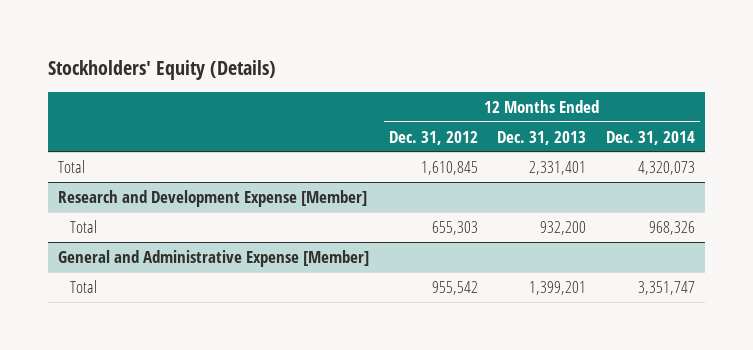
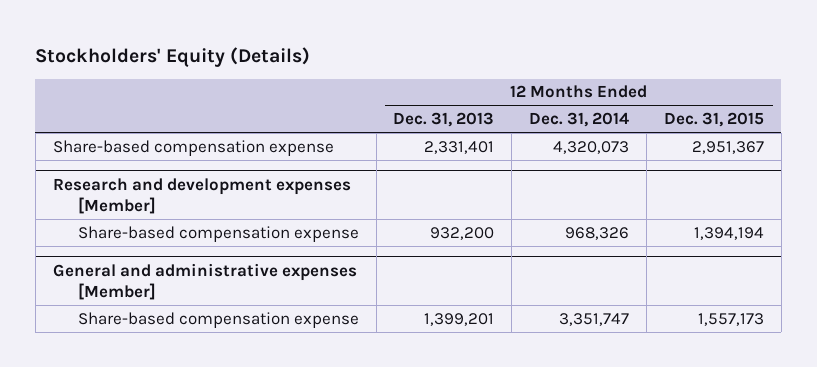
- | 12 Months Ended Dec. 31, 2012 | 12 Months Ended Dec. 31, 2013 | 12 Months Ended Dec. 31, 2014
+ | 12 Months Ended Dec. 31, 2013 | 12 Months Ended Dec. 31, 2014 | 12 Months Ended Dec. 31, 2015
- Total | 1,610,845 | 2,331,401 | 4,320,073
- Research and Development Expense [Member]
- Total | 655,303 | 932,200 | 968,326
- General and Administrative Expense [Member]
- Total | 955,542 | 1,399,201 | 3,351,747
+ Share-based compensation expense | 2,331,401 | 4,320,073 | 2,951,367
+ Research and development expenses [Member]
+ Share-based compensation expense | 932,200 | 968,326 | 1,394,194
+ General and administrative expenses [Member]
+ Share-based compensation expense | 1,399,201 | 3,351,747 | 1,557,173

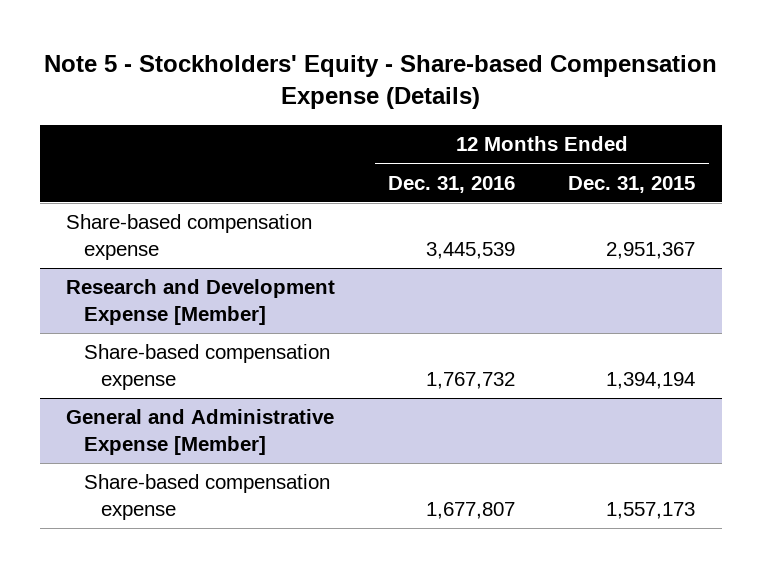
- Stockholders' Equity (Details)
+ Note 5 - Stockholders' Equity - Share-based Compensation Expense (Details)
- | 12 Months Ended Dec. 31, 2013 | 12 Months Ended Dec. 31, 2014 | 12 Months Ended Dec. 31, 2015
+ | 12 Months Ended Dec. 31, 2016 | 12 Months Ended Dec. 31, 2015
- Research and development expenses [Member]
+ Research and Development Expense [Member]
- General and administrative expenses [Member]
+ General and Administrative Expense [Member]

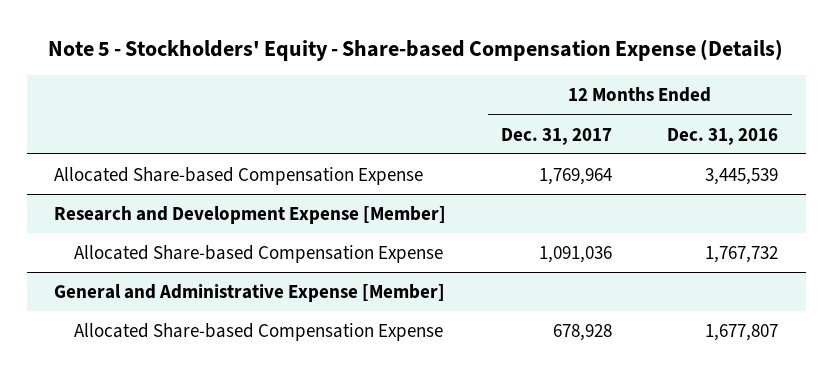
- | 12 Months Ended Dec. 31, 2016 | 12 Months Ended Dec. 31, 2015
+ | 12 Months Ended Dec. 31, 2017 | 12 Months Ended Dec. 31, 2016
- Share-based compensation expense | 3,445,539 | 2,951,367
+ Allocated Share-based Compensation Expense | 1,769,964 | 3,445,539
@ Research and Development Expense [Member]
- Share-based compensation expense | 1,767,732 | 1,394,194
+ Allocated Share-based Compensation Expense | 1,091,036 | 1,767,732
@ General and Administrative Expense [Member]
- Share-based compensation expense | 1,677,807 | 1,557,173
+ Allocated Share-based Compensation Expense | 678,928 | 1,677,807

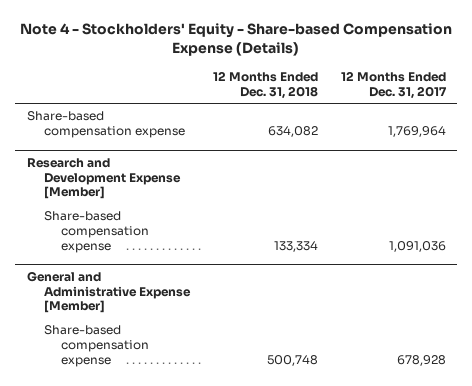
- Note 5 - Stockholders' Equity - Share-based Compensation Expense (Details)
+ Note 4 - Stockholders' Equity - Share-based Compensation Expense (Details)
- | 12 Months Ended Dec. 31, 2017 | 12 Months Ended Dec. 31, 2016
+ | 12 Months Ended Dec. 31, 2018 | 12 Months Ended Dec. 31, 2017
- Allocated Share-based Compensation Expense | 1,769,964 | 3,445,539
+ Share-based compensation expense | 634,082 | 1,769,964
@ Research and Development Expense [Member]
- Allocated Share-based Compensation Expense | 1,091,036 | 1,767,732
+ Share-based compensation expense | 133,334 | 1,091,036
@ General and Administrative Expense [Member]
- Allocated Share-based Compensation Expense | 678,928 | 1,677,807
+ Share-based compensation expense | 500,748 | 678,928

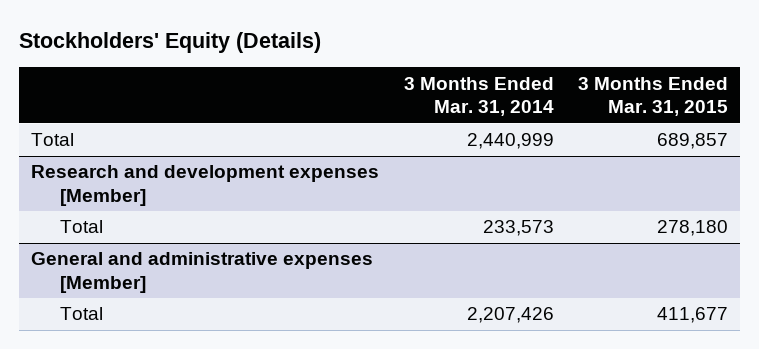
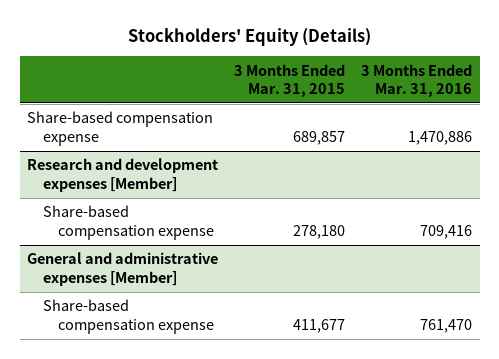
- | 3 Months Ended Mar. 31, 2014 | 3 Months Ended Mar. 31, 2015
+ | 3 Months Ended Mar. 31, 2015 | 3 Months Ended Mar. 31, 2016
- Total | 2,440,999 | 689,857
+ Share-based compensation expense | 689,857 | 1,470,886
@ Research and development expenses [Member]
- Total | 233,573 | 278,180
+ Share-based compensation expense | 278,180 | 709,416
@ General and administrative expenses [Member]
- Total | 2,207,426 | 411,677
+ Share-based compensation expense | 411,677 | 761,470

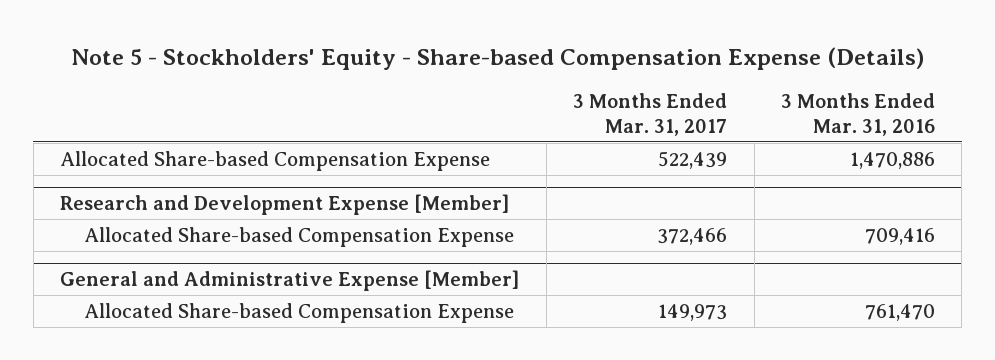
- Stockholders' Equity (Details)
+ Note 5 - Stockholders' Equity - Share-based Compensation Expense (Details)
- | 3 Months Ended Mar. 31, 2015 | 3 Months Ended Mar. 31, 2016
+ | 3 Months Ended Mar. 31, 2017 | 3 Months Ended Mar. 31, 2016
- Share-based compensation expense | 689,857 | 1,470,886
- Research and development expenses [Member]
- Share-based compensation expense | 278,180 | 709,416
- General and administrative expenses [Member]
- Share-based compensation expense | 411,677 | 761,470
+ Allocated Share-based Compensation Expense | 522,439 | 1,470,886
+ Research and Development Expense [Member]
+ Allocated Share-based Compensation Expense | 372,466 | 709,416
+ General and Administrative Expense [Member]
+ Allocated Share-based Compensation Expense | 149,973 | 761,470

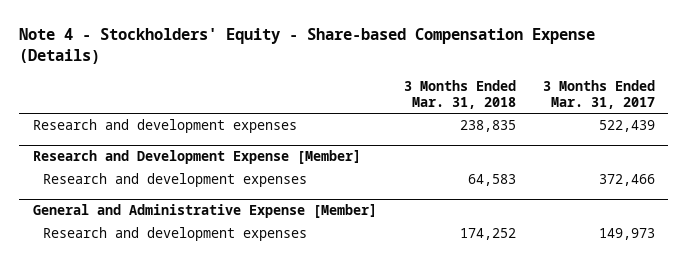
- Note 5 - Stockholders' Equity - Share-based Compensation Expense (Details)
+ Note 4 - Stockholders' Equity - Share-based Compensation Expense (Details)
- | 3 Months Ended Mar. 31, 2017 | 3 Months Ended Mar. 31, 2016
+ | 3 Months Ended Mar. 31, 2018 | 3 Months Ended Mar. 31, 2017
- Allocated Share-based Compensation Expense | 522,439 | 1,470,886
+ Research and development expenses | 238,835 | 522,439
@ Research and Development Expense [Member]
- Allocated Share-based Compensation Expense | 372,466 | 709,416
+ Research and development expenses | 64,583 | 372,466
@ General and Administrative Expense [Member]
- Allocated Share-based Compensation Expense | 149,973 | 761,470
+ Research and development expenses | 174,252 | 149,973

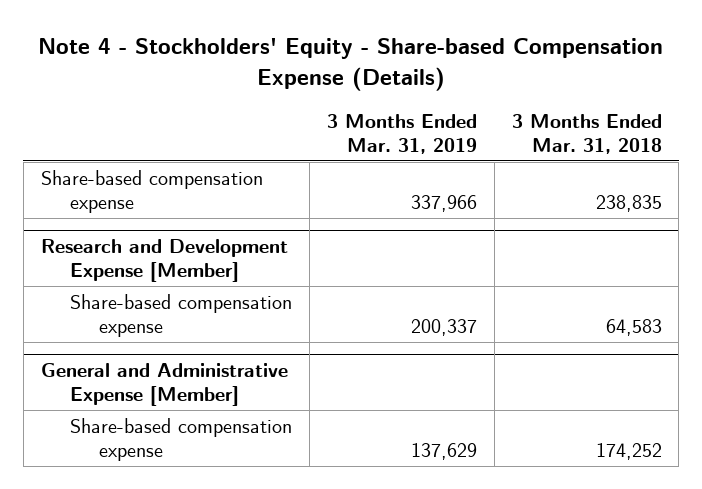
- | 3 Months Ended Mar. 31, 2018 | 3 Months Ended Mar. 31, 2017
+ | 3 Months Ended Mar. 31, 2019 | 3 Months Ended Mar. 31, 2018
- Research and development expenses | 238,835 | 522,439
+ Share-based compensation expense | 337,966 | 238,835
@ Research and Development Expense [Member]
- Research and development expenses | 64,583 | 372,466
+ Share-based compensation expense | 200,337 | 64,583
@ General and Administrative Expense [Member]
- Research and development expenses | 174,252 | 149,973
+ Share-based compensation expense | 137,629 | 174,252

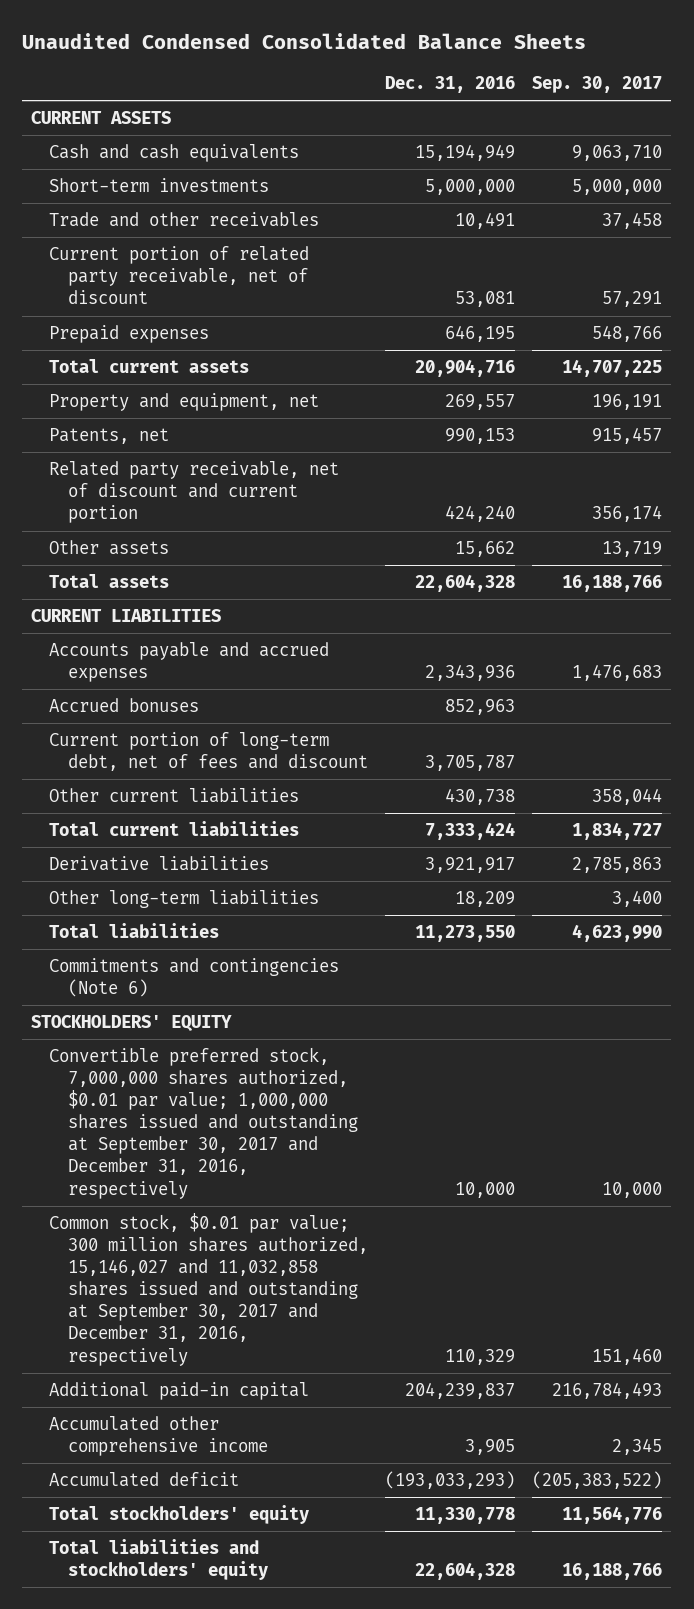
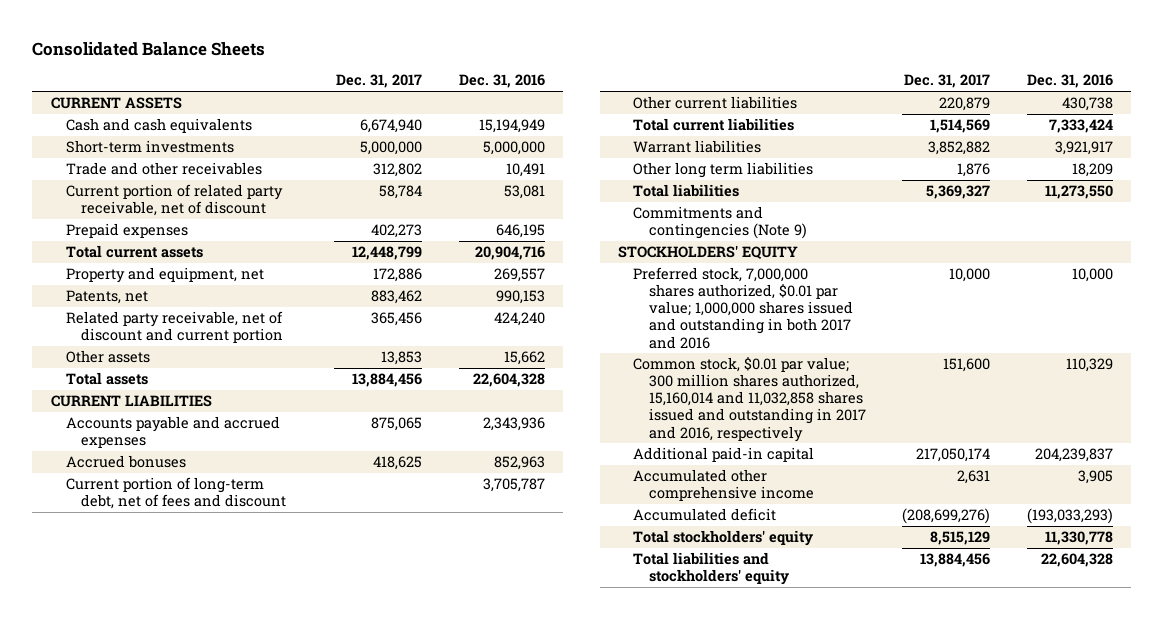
- Unaudited Condensed Consolidated Balance Sheets
+ Consolidated Balance Sheets
- | Dec. 31, 2016 | Sep. 30, 2017
+ | Dec. 31, 2017 | Dec. 31, 2016
- Derivative liabilities | 3,921,917 | 2,785,863
- Other long-term liabilities | 18,209 | 3,400
+ Warrant liabilities | 3,852,882 | 3,921,917
+ Other long term liabilities | 1,876 | 18,209
- Commitments and contingencies (Note 6)
+ Commitments and contingencies (Note 9)
- Convertible preferred stock, 7,000,000 shares authorized, $0.01 par value; 1,000,000 shares issued and outstanding at September 30, 2017 and December 31, 2016, respectively | 10,000 | 10,000
- Common stock, $0.01 par value; 300 million shares authorized, 15,146,027 and 11,032,858 shares issued and outstanding at September 30, 2017 and December 31, 2016, respectively | 110,329 | 151,460
+ Preferred stock, 7,000,000 shares authorized, $0.01 par value; 1,000,000 shares issued and outstanding in both 2017 and 2016 | 10,000 | 10,000
+ Common stock, $0.01 par value; 300 million shares authorized, 15,160,014 and 11,032,858 shares issued and outstanding in 2017 and 2016, respectively | 151,600 | 110,329

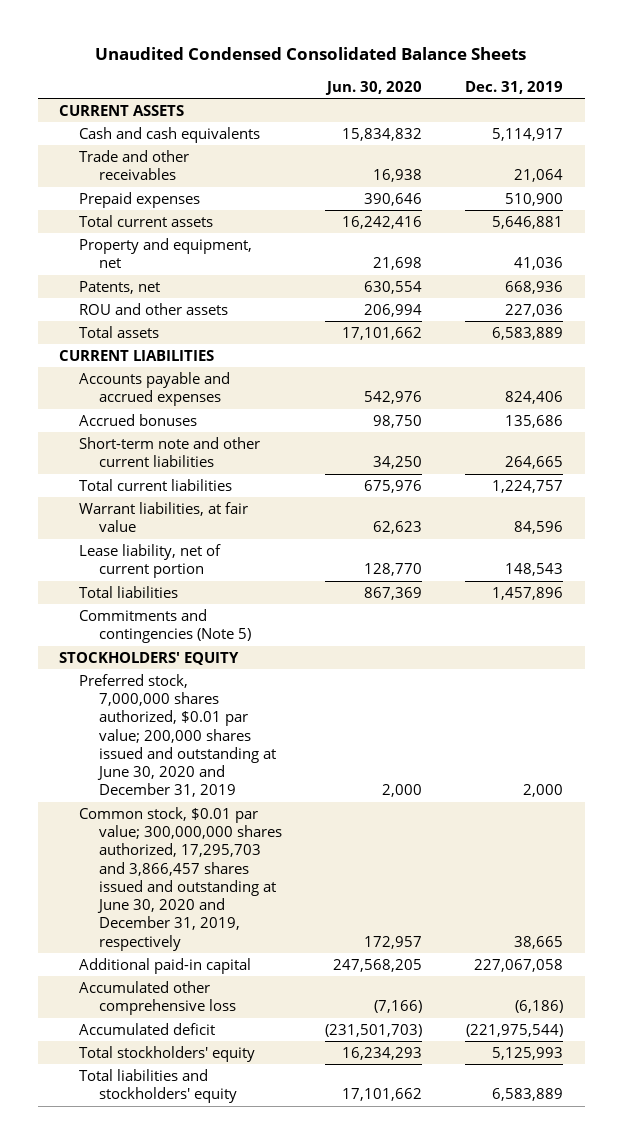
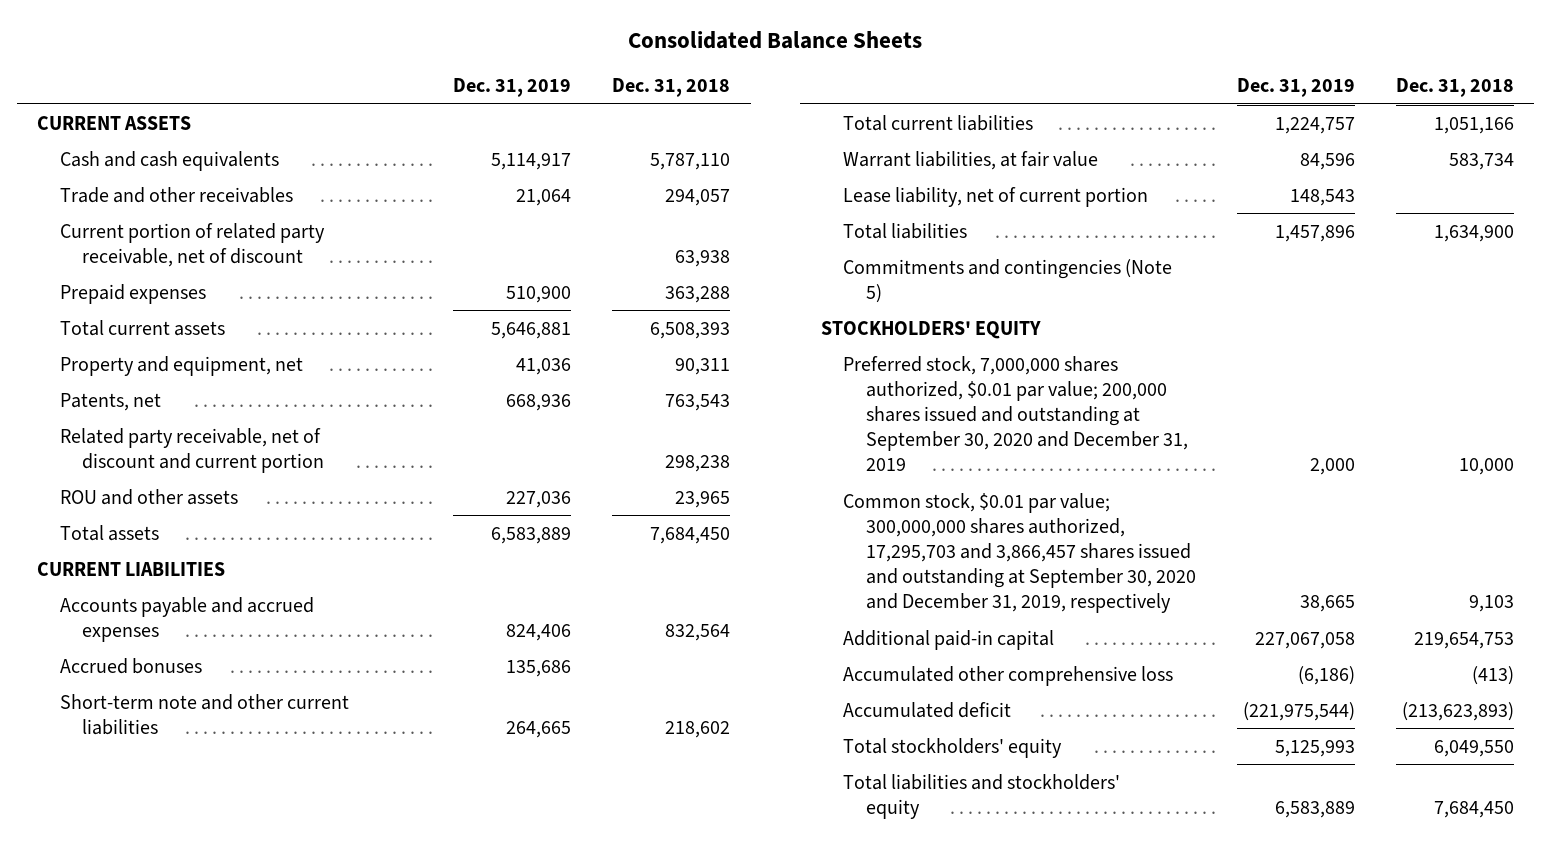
- Unaudited Condensed Consolidated Balance Sheets
+ Consolidated Balance Sheets
- | Jun. 30, 2020 | Dec. 31, 2019
+ | Dec. 31, 2019 | Dec. 31, 2018
+ Current portion of related party receivable, net of discount | | 63,938
+ Related party receivable, net of discount and current portion | | 298,238
- Preferred stock, 7,000,000 shares authorized, $0.01 par value; 200,000 shares issued and outstanding at June 30, 2020 and December 31, 2019 | 2,000 | 2,000
- Common stock, $0.01 par value; 300,000,000 shares authorized, 17,295,703 and 3,866,457 shares issued and outstanding at June 30, 2020 and December 31, 2019, respectively | 172,957 | 38,665
+ Preferred stock, 7,000,000 shares authorized, $0.01 par value; 200,000 shares issued and outstanding at September 30, 2020 and December 31, 2019 | 2,000 | 10,000
+ Common stock, $0.01 par value; 300,000,000 shares authorized, 17,295,703 and 3,866,457 shares issued and outstanding at September 30, 2020 and December 31, 2019, respectively | 38,665 | 9,103

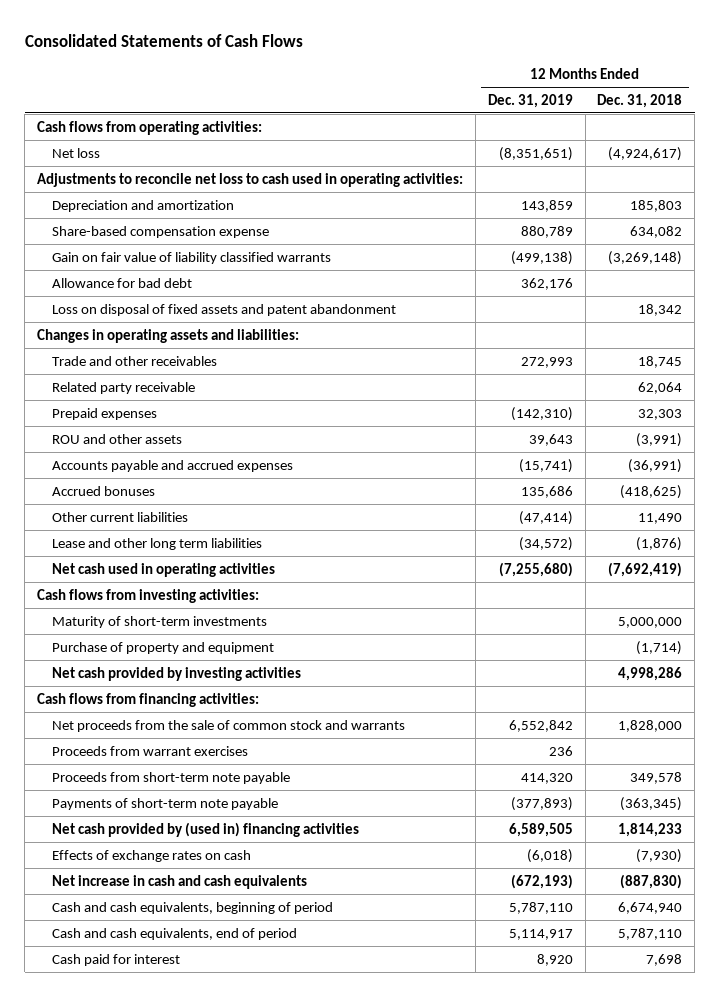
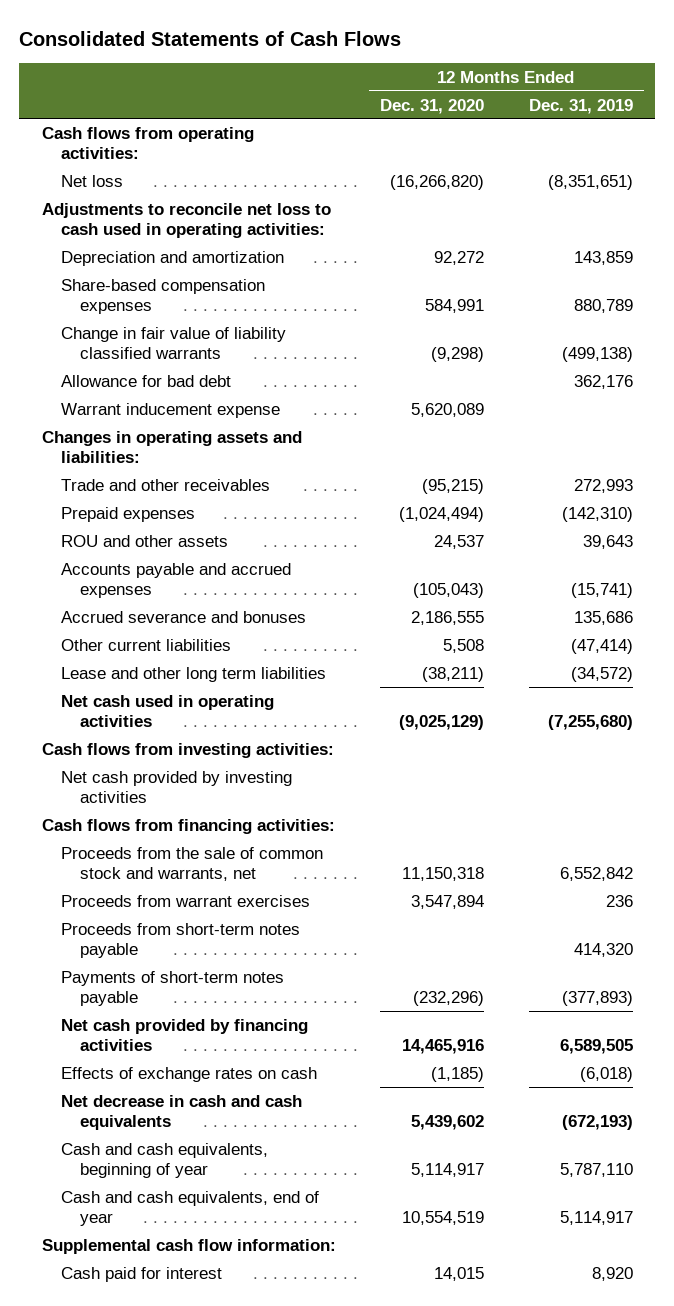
- | 12 Months Ended Dec. 31, 2019 | 12 Months Ended Dec. 31, 2018
+ | 12 Months Ended Dec. 31, 2020 | 12 Months Ended Dec. 31, 2019
- Share-based compensation expense | 880,789 | 634,082
- Gain on fair value of liability classified warrants | (499,138) | (3,269,148)
+ Share-based compensation expenses | 584,991 | 880,789
+ Change in fair value of liability classified warrants | (9,298) | (499,138)
- Loss on disposal of fixed assets and patent abandonment | | 18,342
+ Warrant inducement expense | 5,620,089 |
- Related party receivable | | 62,064
- Accrued bonuses | 135,686 | (418,625)
+ Accrued severance and bonuses | 2,186,555 | 135,686
- Maturity of short-term investments | | 5,000,000
- Purchase of property and equipment | | (1,714)
- Net proceeds from the sale of common stock and warrants | 6,552,842 | 1,828,000
+ Proceeds from the sale of common stock and warrants, net | 11,150,318 | 6,552,842
- Proceeds from short-term note payable | 414,320 | 349,578
- Payments of short-term note payable | (377,893) | (363,345)
- Net cash provided by (used in) financing activities | 6,589,505 | 1,814,233
+ Proceeds from short-term notes payable | | 414,320
+ Payments of short-term notes payable | (232,296) | (377,893)
+ Net cash provided by financing activities | 14,465,916 | 6,589,505
- Net increase in cash and cash equivalents | (672,193) | (887,830)
- Cash and cash equivalents, beginning of period | 5,787,110 | 6,674,940
- Cash and cash equivalents, end of period | 5,114,917 | 5,787,110
+ Net decrease in cash and cash equivalents | 5,439,602 | (672,193)
+ Cash and cash equivalents, beginning of year | 5,114,917 | 5,787,110
+ Cash and cash equivalents, end of year | 10,554,519 | 5,114,917
+ Supplemental cash flow information:

